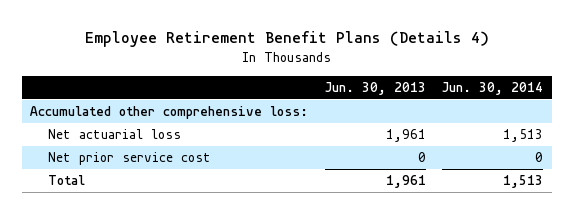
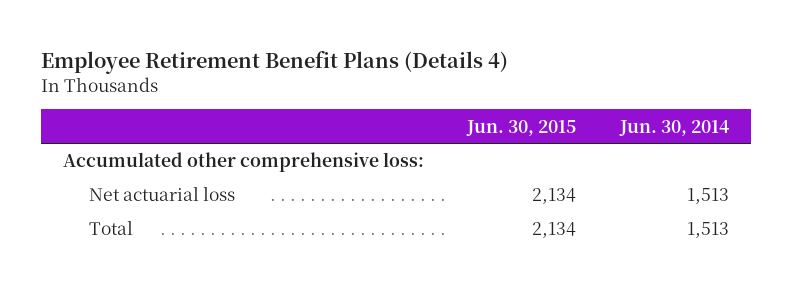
- | Jun. 30, 2013 | Jun. 30, 2014
+ | Jun. 30, 2015 | Jun. 30, 2014
- Net prior service cost | 0 | 0

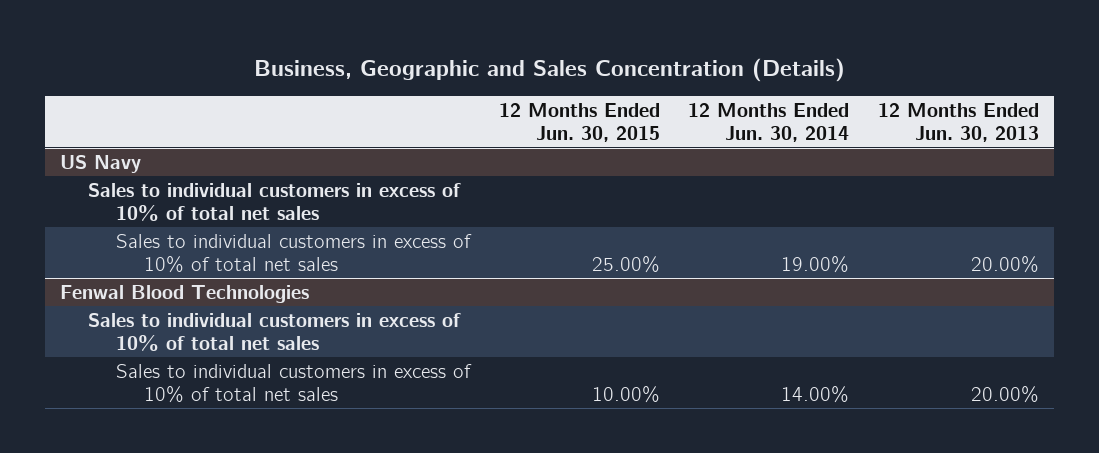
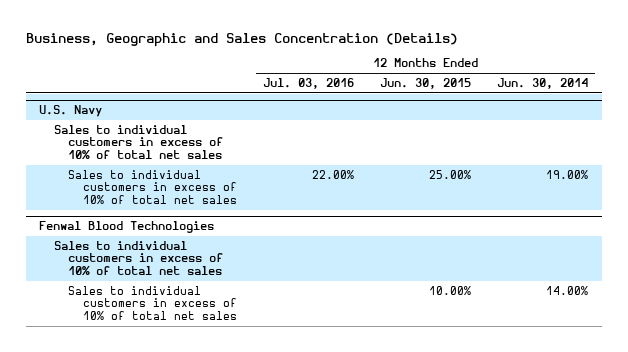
- | 12 Months Ended Jun. 30, 2015 | 12 Months Ended Jun. 30, 2014 | 12 Months Ended Jun. 30, 2013
+ | 12 Months Ended Jul. 03, 2016 | 12 Months Ended Jun. 30, 2015 | 12 Months Ended Jun. 30, 2014
- US Navy
+ U.S. Navy

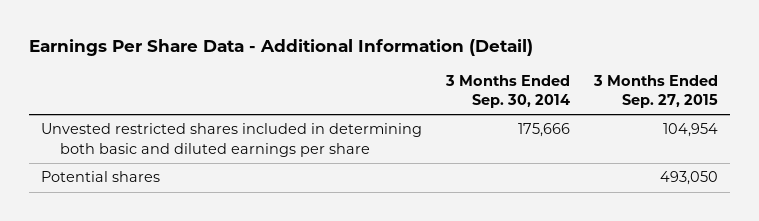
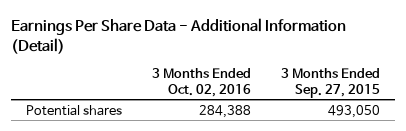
- | 3 Months Ended Sep. 30, 2014 | 3 Months Ended Sep. 27, 2015
+ | 3 Months Ended Oct. 02, 2016 | 3 Months Ended Sep. 27, 2015
- Unvested restricted shares included in determining both basic and diluted earnings per share | 175,666 | 104,954

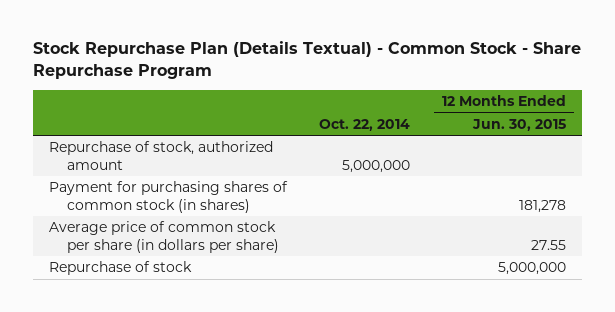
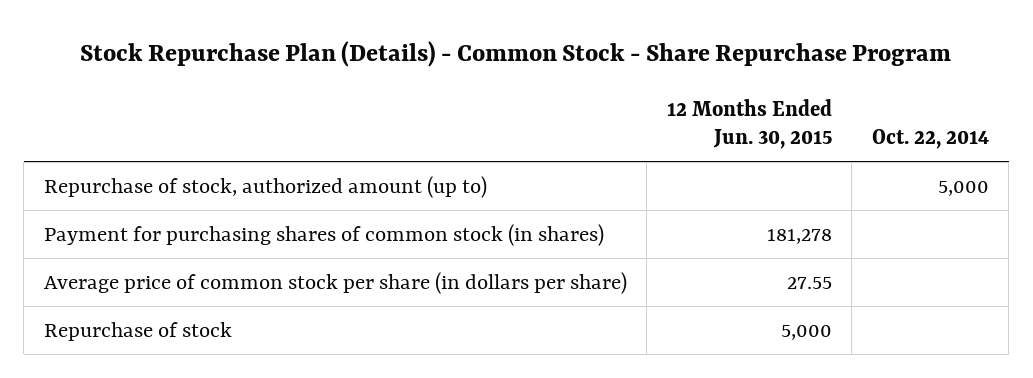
- Stock Repurchase Plan (Details Textual) - Common Stock - Share Repurchase Program
+ Stock Repurchase Plan (Details) - Common Stock - Share Repurchase Program
- | Oct. 22, 2014 | 12 Months Ended Jun. 30, 2015
+ | 12 Months Ended Jun. 30, 2015 | Oct. 22, 2014
- Repurchase of stock, authorized amount | 5,000,000 |
+ Repurchase of stock, authorized amount (up to) | | 5,000
- Repurchase of stock | | 5,000,000
+ Repurchase of stock | 5,000 |

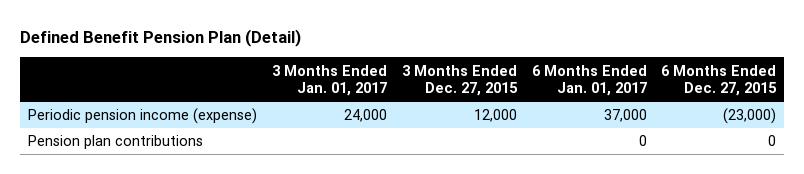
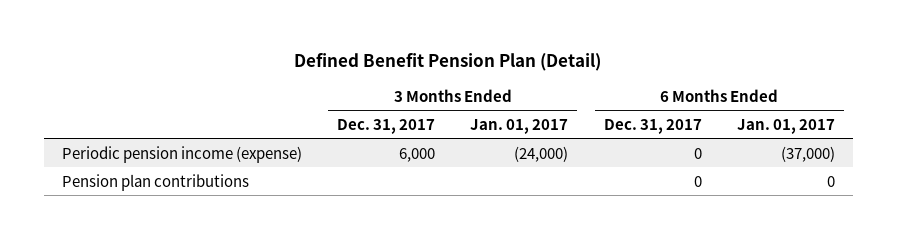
- | 3 Months Ended Jan. 01, 2017 | 3 Months Ended Dec. 27, 2015 | 6 Months Ended Jan. 01, 2017 | 6 Months Ended Dec. 27, 2015
+ | 3 Months Ended Dec. 31, 2017 | 3 Months Ended Jan. 01, 2017 | 6 Months Ended Dec. 31, 2017 | 6 Months Ended Jan. 01, 2017
- Periodic pension income (expense) | 24,000 | 12,000 | 37,000 | (23,000)
+ Periodic pension income (expense) | 6,000 | (24,000) | 0 | (37,000)

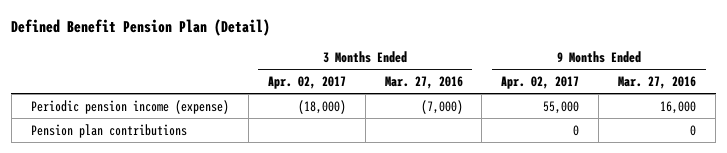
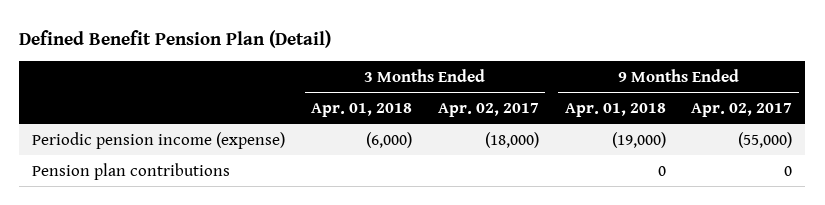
- | 3 Months Ended Apr. 02, 2017 | 3 Months Ended Mar. 27, 2016 | 9 Months Ended Apr. 02, 2017 | 9 Months Ended Mar. 27, 2016
+ | 3 Months Ended Apr. 01, 2018 | 3 Months Ended Apr. 02, 2017 | 9 Months Ended Apr. 01, 2018 | 9 Months Ended Apr. 02, 2017
- Periodic pension income (expense) | (18,000) | (7,000) | 55,000 | 16,000
+ Periodic pension income (expense) | (6,000) | (18,000) | (19,000) | (55,000)

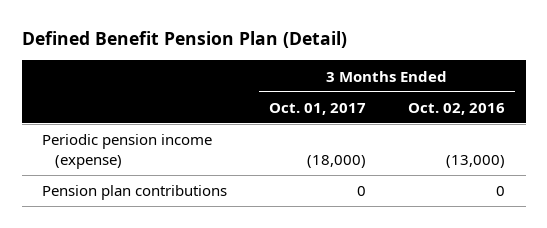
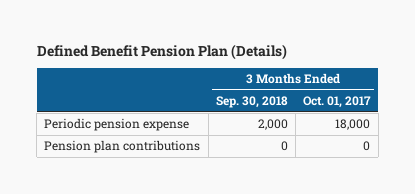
- Defined Benefit Pension Plan (Detail)
+ Defined Benefit Pension Plan (Details)
- | 3 Months Ended Oct. 01, 2017 | 3 Months Ended Oct. 02, 2016
+ | 3 Months Ended Sep. 30, 2018 | 3 Months Ended Oct. 01, 2017
- Periodic pension income (expense) | (18,000) | (13,000)
+ Periodic pension expense | 2,000 | 18,000

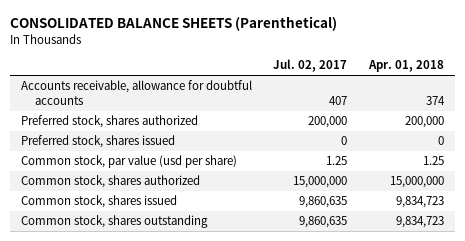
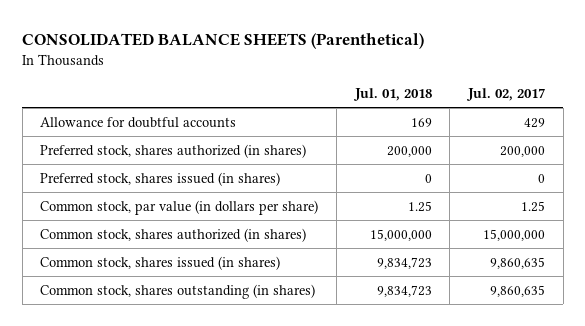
- | Jul. 02, 2017 | Apr. 01, 2018
+ | Jul. 01, 2018 | Jul. 02, 2017
- Accounts receivable, allowance for doubtful accounts | 407 | 374
- Preferred stock, shares authorized | 200,000 | 200,000
- Preferred stock, shares issued | 0 | 0
- Common stock, par value (usd per share) | 1.25 | 1.25
- Common stock, shares authorized | 15,000,000 | 15,000,000
- Common stock, shares issued | 9,860,635 | 9,834,723
- Common stock, shares outstanding | 9,860,635 | 9,834,723
+ Allowance for doubtful accounts | 169 | 429
+ Preferred stock, shares authorized (in shares) | 200,000 | 200,000
+ Preferred stock, shares issued (in shares) | 0 | 0
+ Common stock, par value (in dollars per share) | 1.25 | 1.25
+ Common stock, shares authorized (in shares) | 15,000,000 | 15,000,000
+ Common stock, shares issued (in shares) | 9,834,723 | 9,860,635
+ Common stock, shares outstanding (in shares) | 9,834,723 | 9,860,635

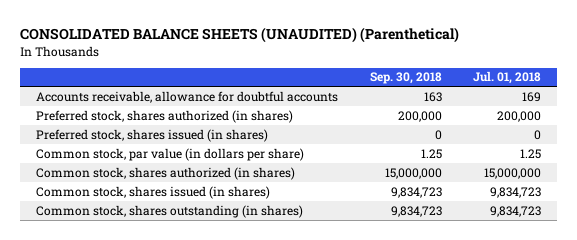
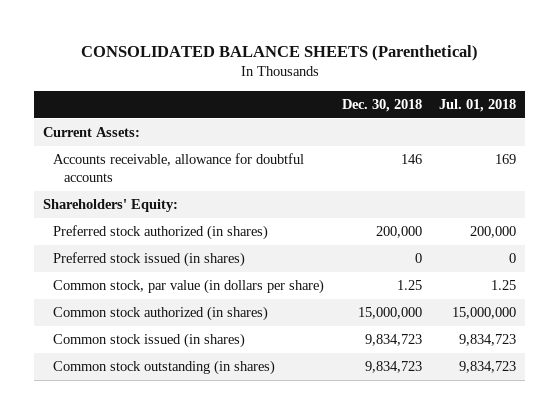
- CONSOLIDATED BALANCE SHEETS (UNAUDITED) (Parenthetical)
+ CONSOLIDATED BALANCE SHEETS (Parenthetical)
- | Sep. 30, 2018 | Jul. 01, 2018
+ | Dec. 30, 2018 | Jul. 01, 2018
+ Current Assets:
- Preferred stock, shares authorized (in shares) | 200,000 | 200,000
- Preferred stock, shares issued (in shares) | 0 | 0
+ Shareholders' Equity:
+ Preferred stock authorized (in shares) | 200,000 | 200,000
+ Preferred stock issued (in shares) | 0 | 0
- Common stock, shares authorized (in shares) | 15,000,000 | 15,000,000
- Common stock, shares issued (in shares) | 9,834,723 | 9,834,723
- Common stock, shares outstanding (in shares) | 9,834,723 | 9,834,723
+ Common stock authorized (in shares) | 15,000,000 | 15,000,000
+ Common stock issued (in shares) | 9,834,723 | 9,834,723
+ Common stock outstanding (in shares) | 9,834,723 | 9,834,723

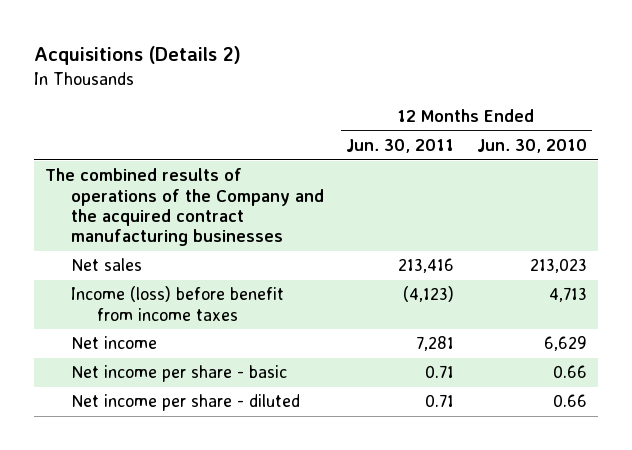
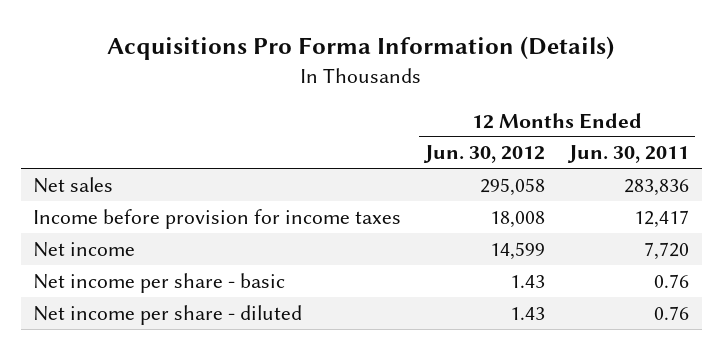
- Acquisitions (Details 2)
+ Acquisitions Pro Forma Information (Details)
- | 12 Months Ended Jun. 30, 2011 | 12 Months Ended Jun. 30, 2010
+ | 12 Months Ended Jun. 30, 2012 | 12 Months Ended Jun. 30, 2011
- The combined results of operations of the Company and the acquired contract manufacturing businesses
- Net sales | 213,416 | 213,023
- Income (loss) before benefit from income taxes | (4,123) | 4,713
- Net income | 7,281 | 6,629
- Net income per share - basic | 0.71 | 0.66
- Net income per share - diluted | 0.71 | 0.66
+ Net sales | 295,058 | 283,836
+ Income before provision for income taxes | 18,008 | 12,417
+ Net income | 14,599 | 7,720
+ Net income per share - basic | 1.43 | 0.76
+ Net income per share - diluted | 1.43 | 0.76

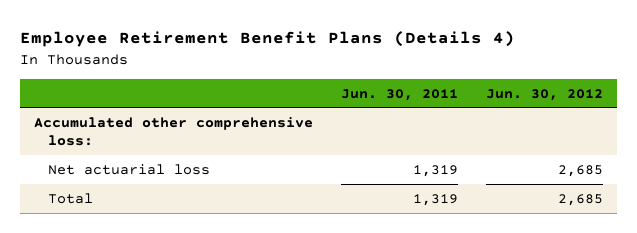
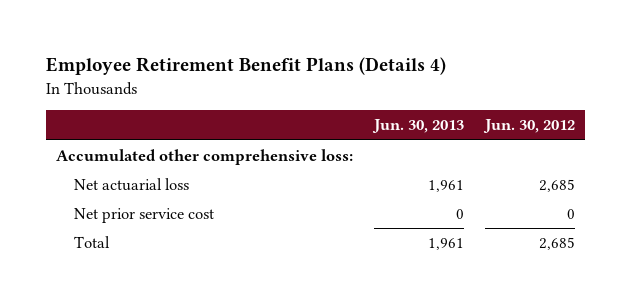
- | Jun. 30, 2011 | Jun. 30, 2012
+ | Jun. 30, 2013 | Jun. 30, 2012
+ Net prior service cost | 0 | 0

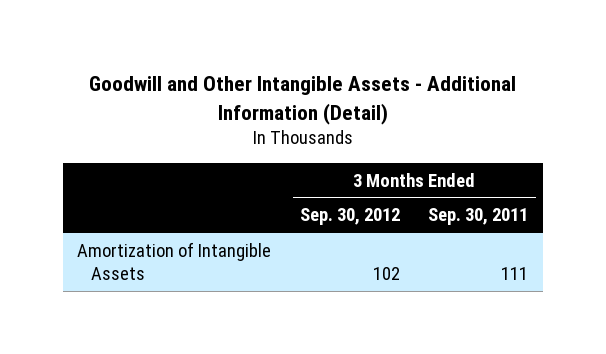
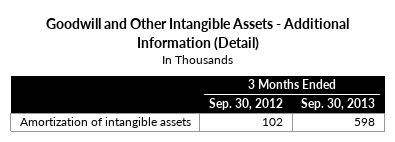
- | 3 Months Ended Sep. 30, 2012 | 3 Months Ended Sep. 30, 2011
+ | 3 Months Ended Sep. 30, 2012 | 3 Months Ended Sep. 30, 2013
- Amortization of Intangible Assets | 102 | 111
+ Amortization of intangible assets | 102 | 598

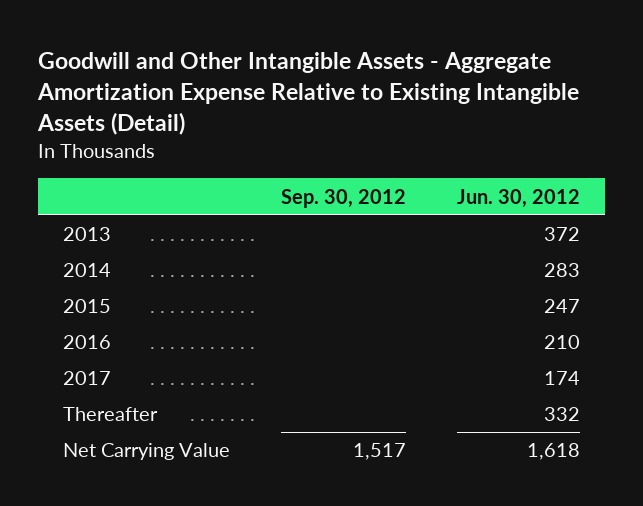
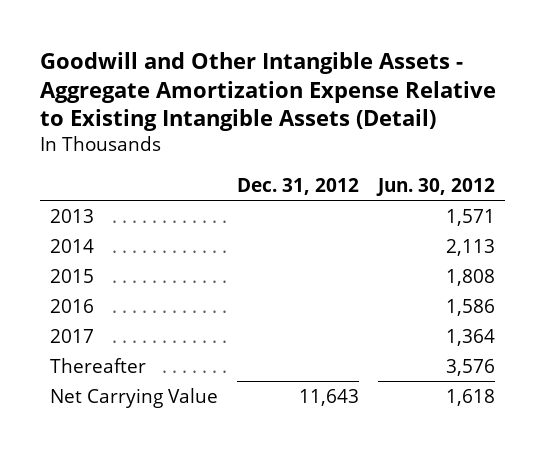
- | Sep. 30, 2012 | Jun. 30, 2012
+ | Dec. 31, 2012 | Jun. 30, 2012
- 2013 | | 372
- 2014 | | 283
- 2015 | | 247
- 2016 | | 210
- 2017 | | 174
- Thereafter | | 332
+ 2013 | | 1,571
+ 2014 | | 2,113
+ 2015 | | 1,808
+ 2016 | | 1,586
+ 2017 | | 1,364
+ Thereafter | | 3,576

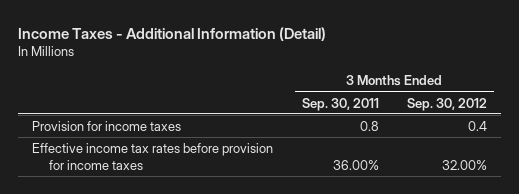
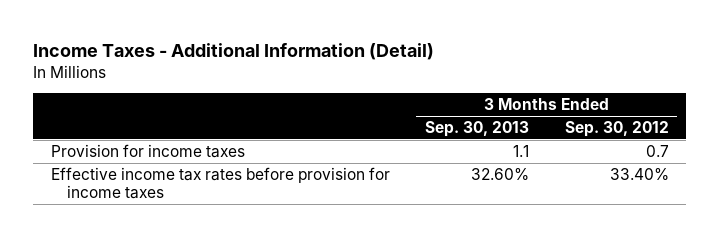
- | 3 Months Ended Sep. 30, 2011 | 3 Months Ended Sep. 30, 2012
+ | 3 Months Ended Sep. 30, 2013 | 3 Months Ended Sep. 30, 2012
- Provision for income taxes | 0.8 | 0.4
- Effective income tax rates before provision for income taxes | 36.00% | 32.00%
+ Provision for income taxes | 1.1 | 0.7
+ Effective income tax rates before provision for income taxes | 32.60% | 33.40%

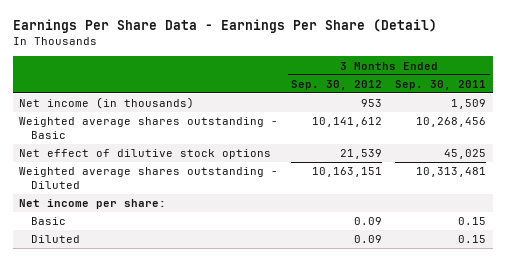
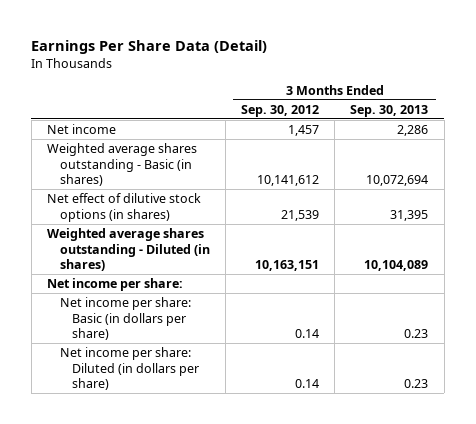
- Earnings Per Share Data - Earnings Per Share (Detail)
+ Earnings Per Share Data (Detail)
- | 3 Months Ended Sep. 30, 2012 | 3 Months Ended Sep. 30, 2011
+ | 3 Months Ended Sep. 30, 2012 | 3 Months Ended Sep. 30, 2013
- Net income (in thousands) | 953 | 1,509
- Weighted average shares outstanding - Basic | 10,141,612 | 10,268,456
- Net effect of dilutive stock options | 21,539 | 45,025
- Weighted average shares outstanding - Diluted | 10,163,151 | 10,313,481
+ Net income | 1,457 | 2,286
+ Weighted average shares outstanding - Basic (in shares) | 10,141,612 | 10,072,694
+ Net effect of dilutive stock options (in shares) | 21,539 | 31,395
+ Weighted average shares outstanding - Diluted (in shares) | 10,163,151 | 10,104,089
- Basic | 0.09 | 0.15
- Diluted | 0.09 | 0.15
+ Net income per share: Basic (in dollars per share) | 0.14 | 0.23
+ Net income per share: Diluted (in dollars per share) | 0.14 | 0.23

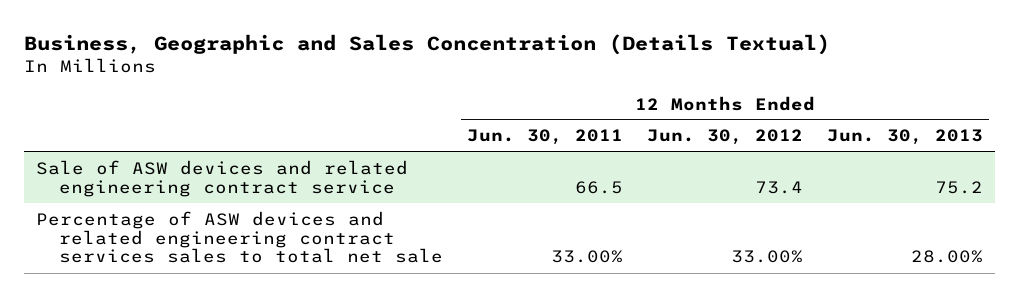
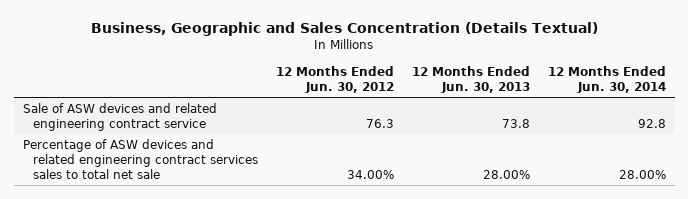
- | 12 Months Ended Jun. 30, 2011 | 12 Months Ended Jun. 30, 2012 | 12 Months Ended Jun. 30, 2013
+ | 12 Months Ended Jun. 30, 2012 | 12 Months Ended Jun. 30, 2013 | 12 Months Ended Jun. 30, 2014
- Sale of ASW devices and related engineering contract service | 66.5 | 73.4 | 75.2
- Percentage of ASW devices and related engineering contract services sales to total net sale | 33.00% | 33.00% | 28.00%
+ Sale of ASW devices and related engineering contract service | 76.3 | 73.8 | 92.8
+ Percentage of ASW devices and related engineering contract services sales to total net sale | 34.00% | 28.00% | 28.00%

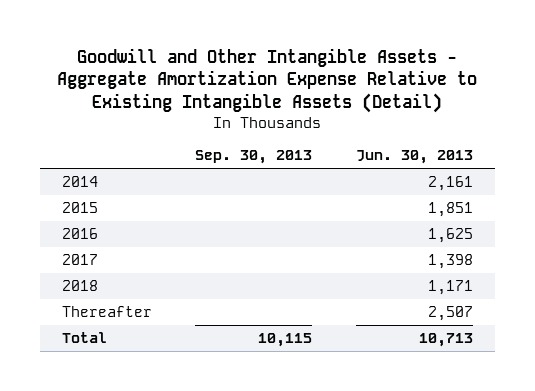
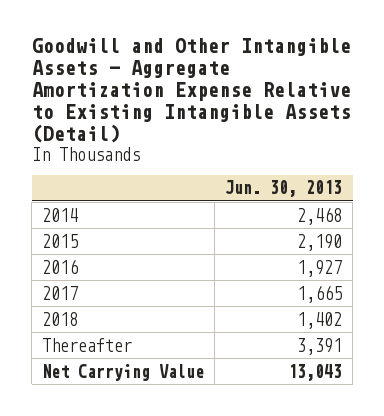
- | Sep. 30, 2013 | Jun. 30, 2013
+ | Jun. 30, 2013
- 2014 | | 2,161
- 2015 | | 1,851
- 2016 | | 1,625
- 2017 | | 1,398
- 2018 | | 1,171
- Thereafter | | 2,507
- Total | 10,115 | 10,713
+ 2014 | 2,468
+ 2015 | 2,190
+ 2016 | 1,927
+ 2017 | 1,665
+ 2018 | 1,402
+ Thereafter | 3,391
+ Net Carrying Value | 13,043

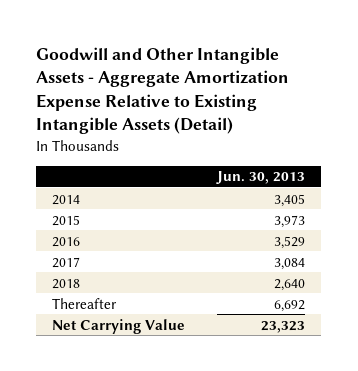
- 2014 | 2,468
- 2015 | 2,190
- 2016 | 1,927
- 2017 | 1,665
- 2018 | 1,402
- Thereafter | 3,391
- Net Carrying Value | 13,043
+ 2014 | 3,405
+ 2015 | 3,973
+ 2016 | 3,529
+ 2017 | 3,084
+ 2018 | 2,640
+ Thereafter | 6,692
+ Net Carrying Value | 23,323

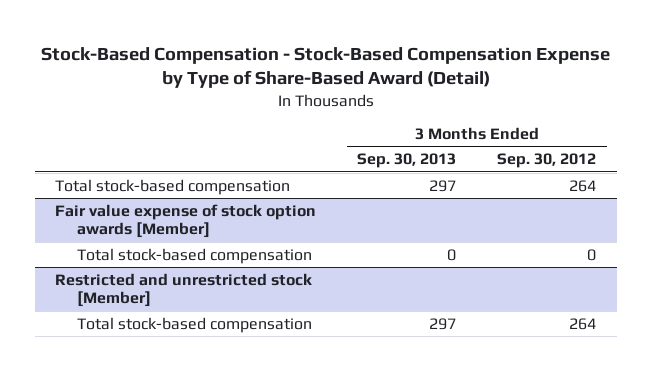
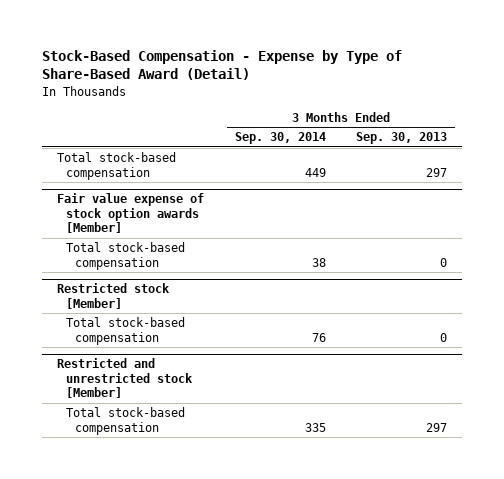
- Stock-Based Compensation - Stock-Based Compensation Expense by Type of Share-Based Award (Detail)
+ Stock-Based Compensation - Expense by Type of Share-Based Award (Detail)
- | 3 Months Ended Sep. 30, 2013 | 3 Months Ended Sep. 30, 2012
+ | 3 Months Ended Sep. 30, 2014 | 3 Months Ended Sep. 30, 2013
+ Restricted stock [Member]
+ Total stock-based compensation | 76 | 0

